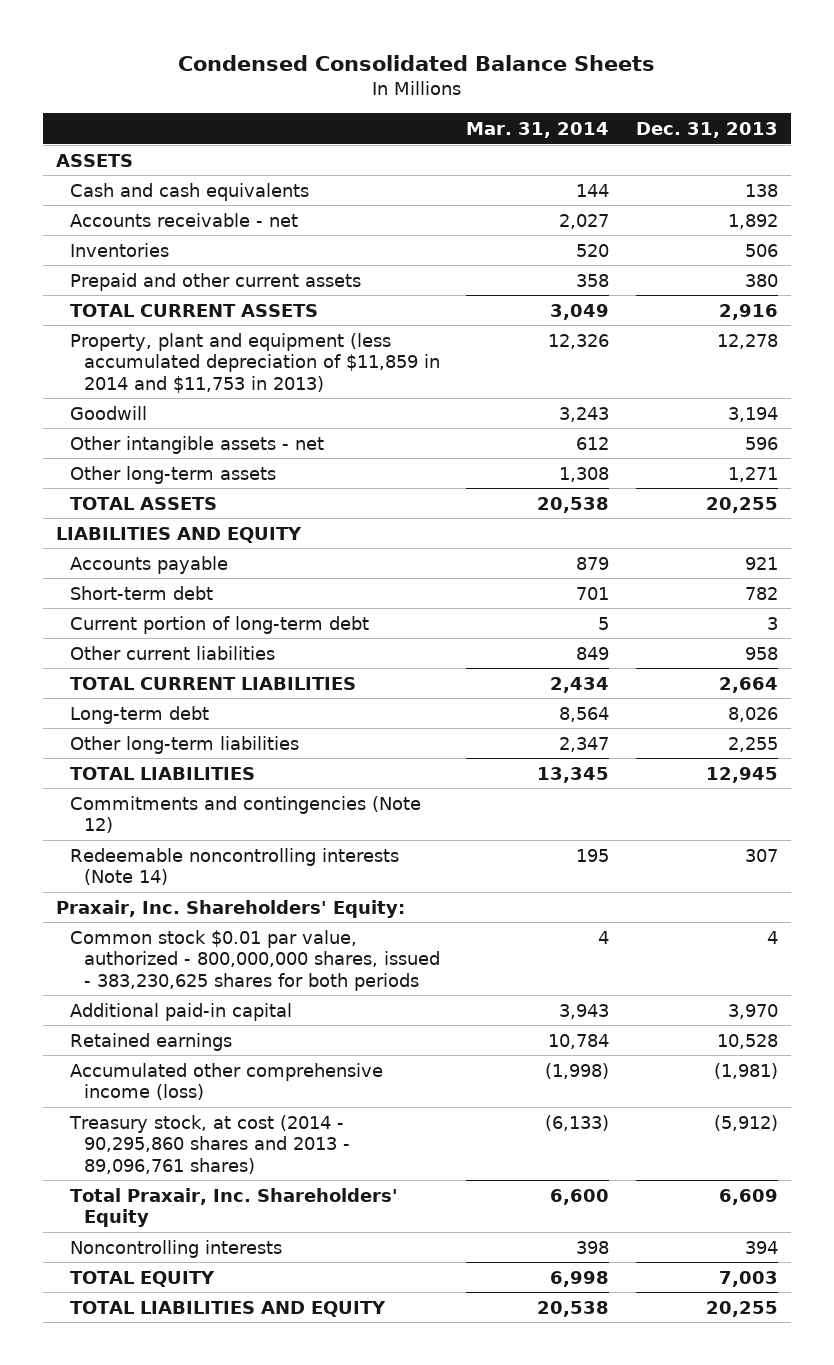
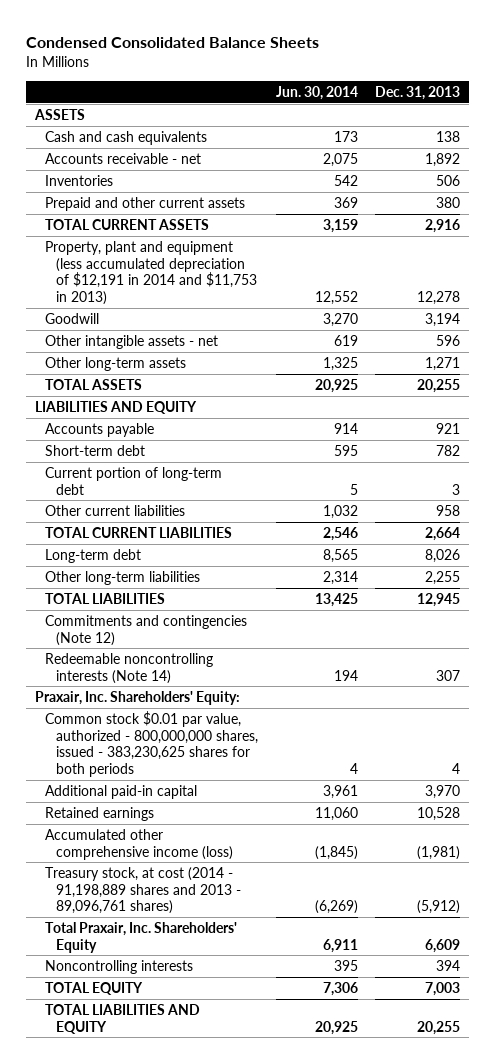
- | Mar. 31, 2014 | Dec. 31, 2013
+ | Jun. 30, 2014 | Dec. 31, 2013
- Property, plant and equipment (less accumulated depreciation of $11,859 in 2014 and $11,753 in 2013) | 12,326 | 12,278
+ Property, plant and equipment (less accumulated depreciation of $12,191 in 2014 and $11,753 in 2013) | 12,552 | 12,278
- Treasury stock, at cost (2014 - 90,295,860 shares and 2013 - 89,096,761 shares) | (6,133) | (5,912)
+ Treasury stock, at cost (2014 - 91,198,889 shares and 2013 - 89,096,761 shares) | (6,269) | (5,912)

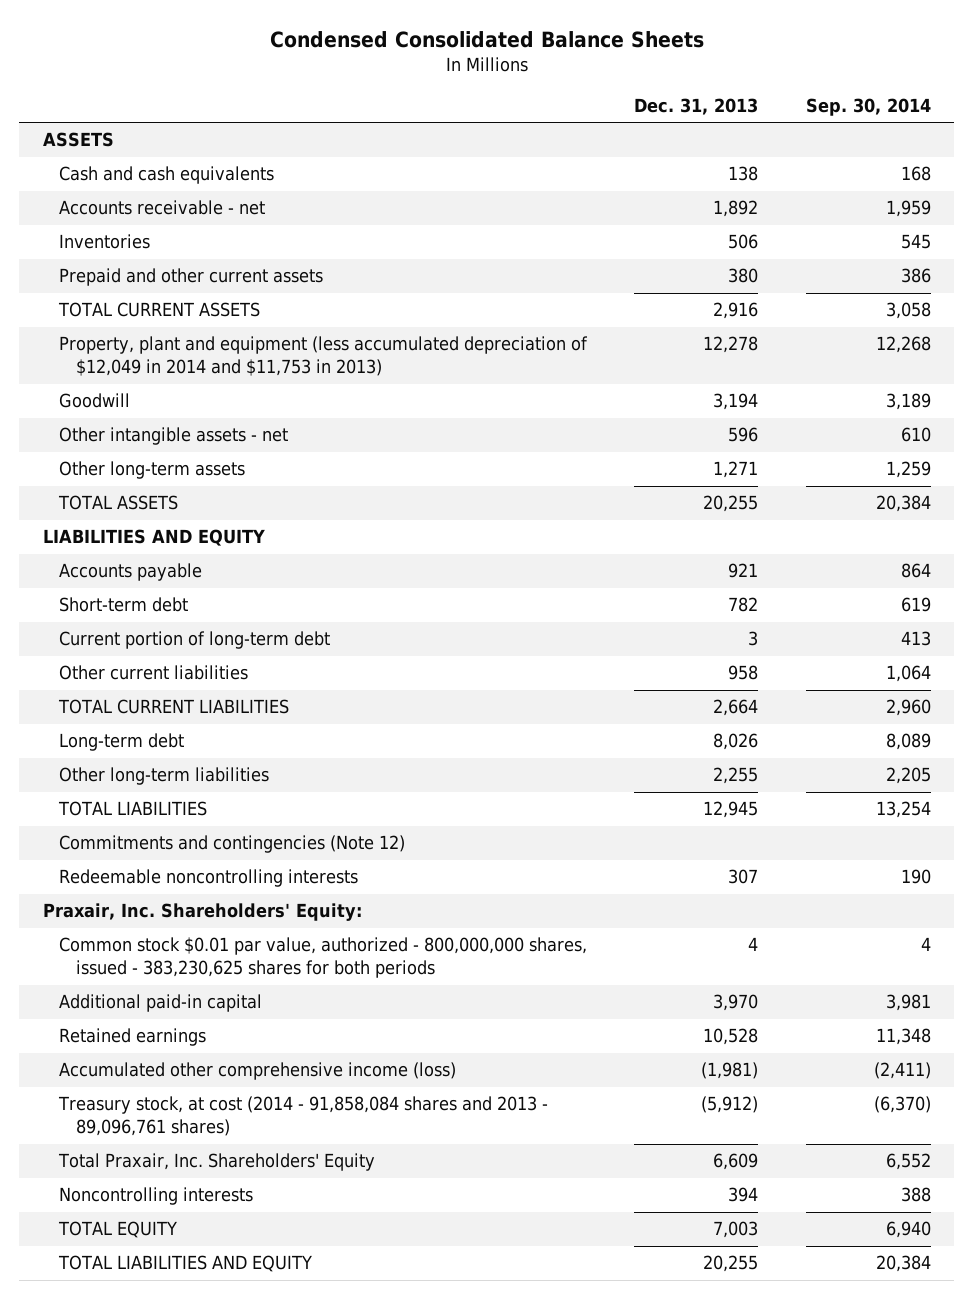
- | Jun. 30, 2014 | Dec. 31, 2013
+ | Dec. 31, 2013 | Sep. 30, 2014
- Property, plant and equipment (less accumulated depreciation of $12,191 in 2014 and $11,753 in 2013) | 12,552 | 12,278
+ Property, plant and equipment (less accumulated depreciation of $12,049 in 2014 and $11,753 in 2013) | 12,278 | 12,268
- Redeemable noncontrolling interests (Note 14) | 194 | 307
+ Redeemable noncontrolling interests | 307 | 190
- Treasury stock, at cost (2014 - 91,198,889 shares and 2013 - 89,096,761 shares) | (6,269) | (5,912)
+ Treasury stock, at cost (2014 - 91,858,084 shares and 2013 - 89,096,761 shares) | (5,912) | (6,370)

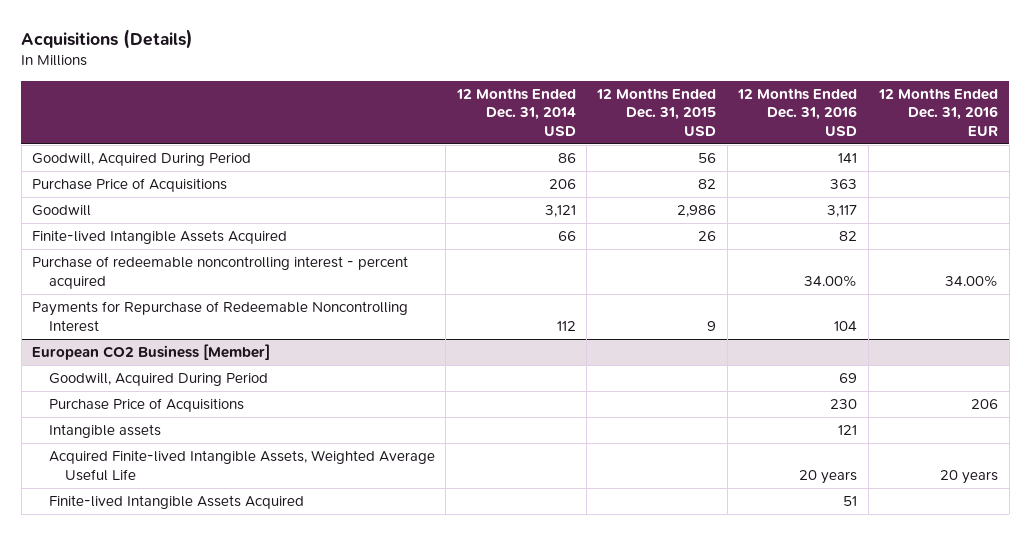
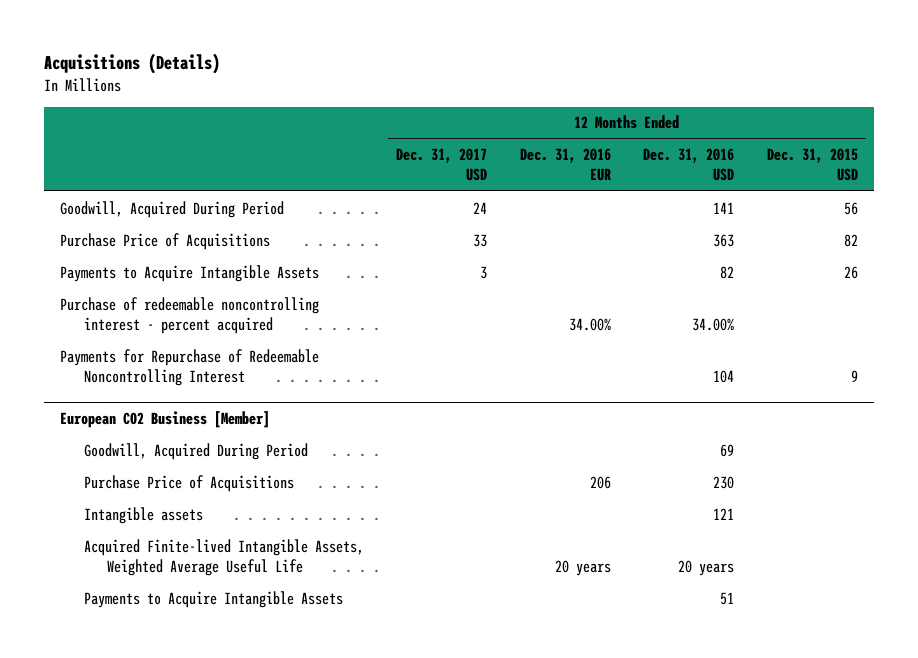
- | 12 Months Ended Dec. 31, 2014 USD | 12 Months Ended Dec. 31, 2015 USD | 12 Months Ended Dec. 31, 2016 USD | 12 Months Ended Dec. 31, 2016 EUR
+ | 12 Months Ended Dec. 31, 2017 USD | 12 Months Ended Dec. 31, 2016 EUR | 12 Months Ended Dec. 31, 2016 USD | 12 Months Ended Dec. 31, 2015 USD
- Goodwill | 3,121 | 2,986 | 3,117 |
- Finite-lived Intangible Assets Acquired | 66 | 26 | 82 |
+ Payments to Acquire Intangible Assets | 3 | | 82 | 26
@ European CO2 Business [Member]
- Finite-lived Intangible Assets Acquired | | | 51 |
+ Payments to Acquire Intangible Assets | | | 51 |

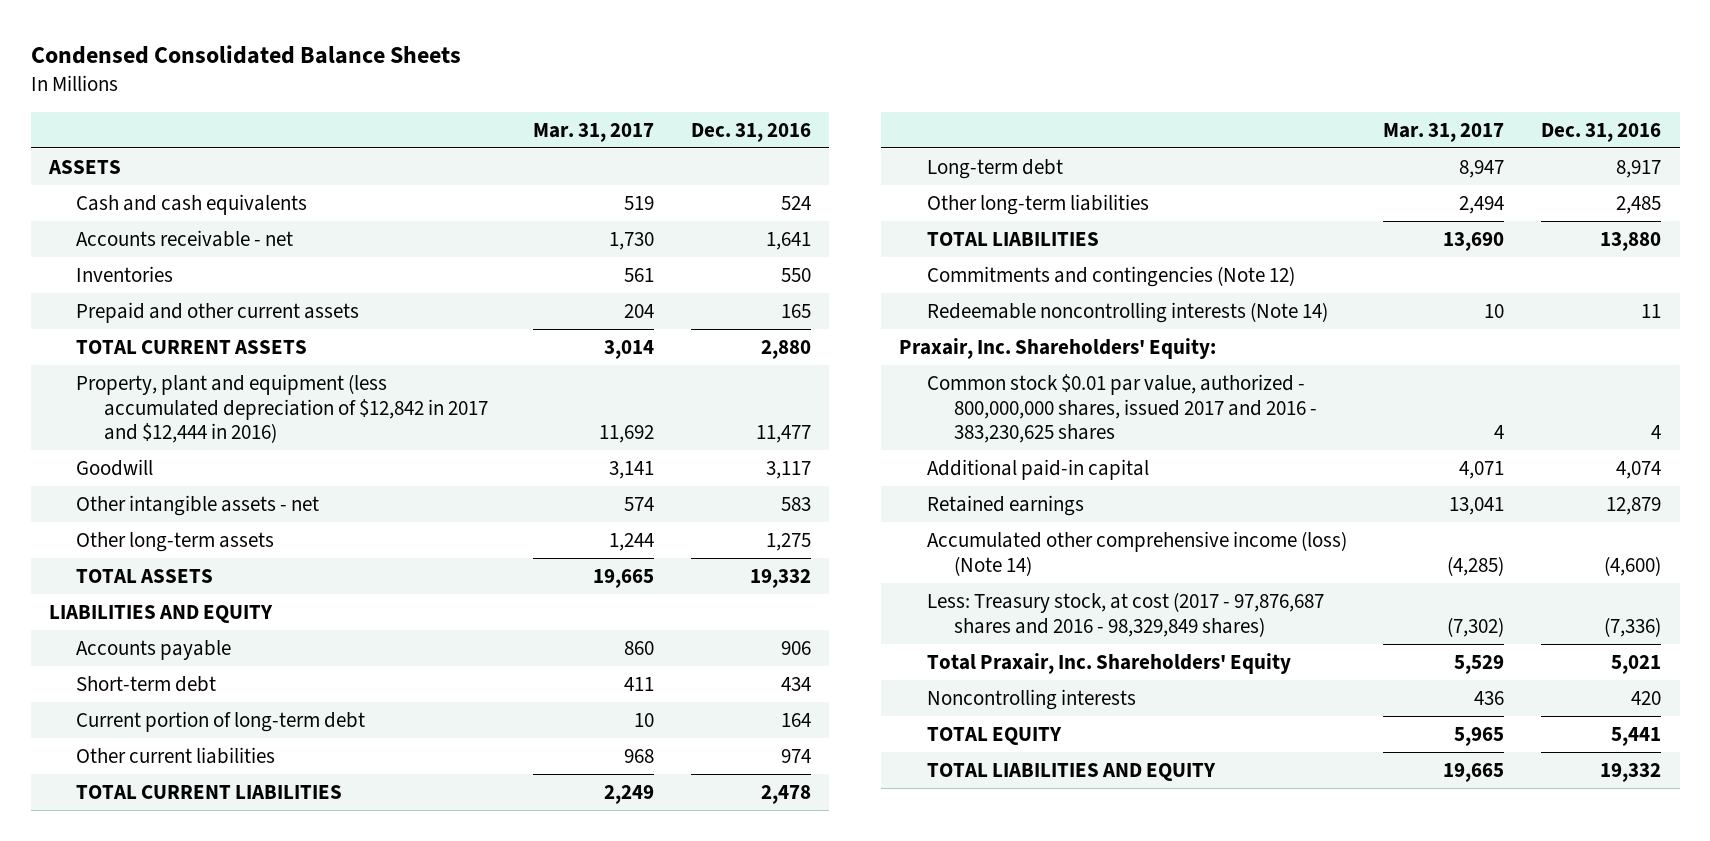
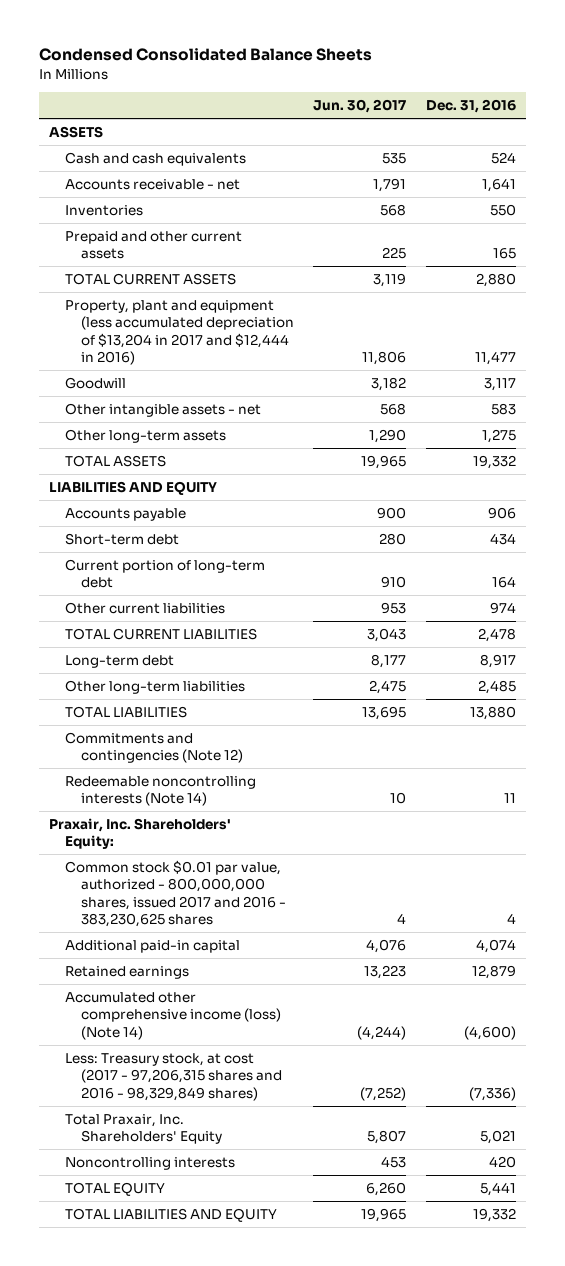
- | Mar. 31, 2017 | Dec. 31, 2016
+ | Jun. 30, 2017 | Dec. 31, 2016
- Property, plant and equipment (less accumulated depreciation of $12,842 in 2017 and $12,444 in 2016) | 11,692 | 11,477
+ Property, plant and equipment (less accumulated depreciation of $13,204 in 2017 and $12,444 in 2016) | 11,806 | 11,477
- Less: Treasury stock, at cost (2017 - 97,876,687 shares and 2016 - 98,329,849 shares) | (7,302) | (7,336)
+ Less: Treasury stock, at cost (2017 - 97,206,315 shares and 2016 - 98,329,849 shares) | (7,252) | (7,336)

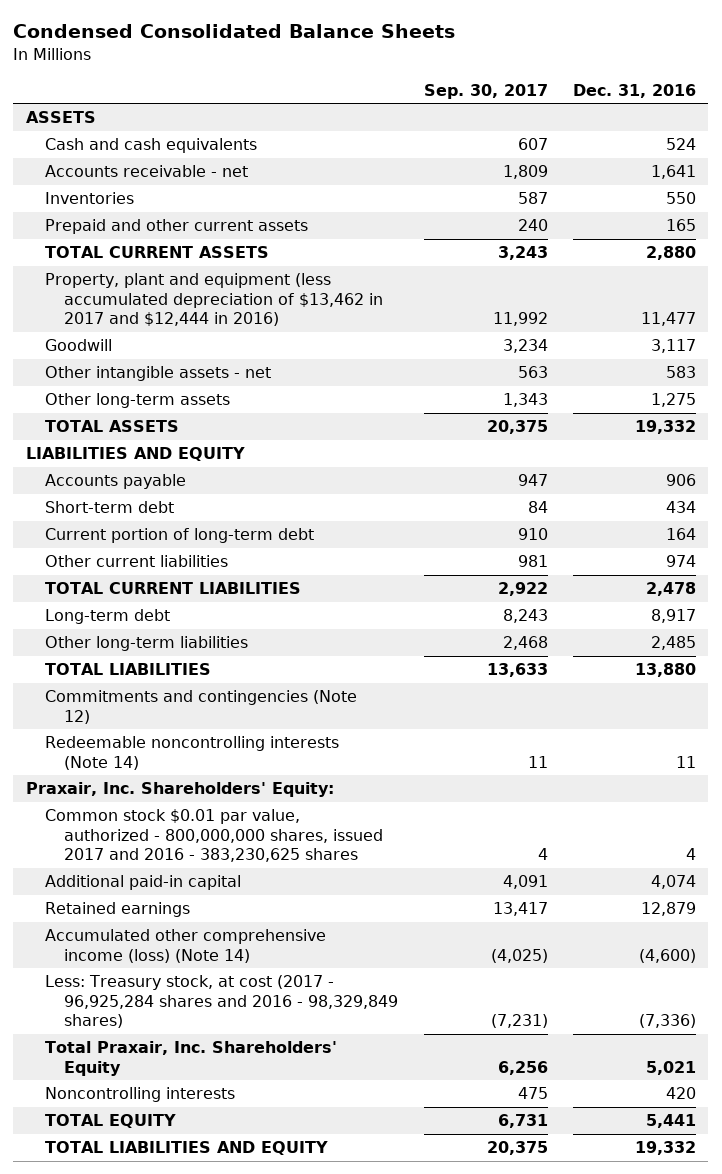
- | Jun. 30, 2017 | Dec. 31, 2016
+ | Sep. 30, 2017 | Dec. 31, 2016
- Property, plant and equipment (less accumulated depreciation of $13,204 in 2017 and $12,444 in 2016) | 11,806 | 11,477
+ Property, plant and equipment (less accumulated depreciation of $13,462 in 2017 and $12,444 in 2016) | 11,992 | 11,477
- Less: Treasury stock, at cost (2017 - 97,206,315 shares and 2016 - 98,329,849 shares) | (7,252) | (7,336)
+ Less: Treasury stock, at cost (2017 - 96,925,284 shares and 2016 - 98,329,849 shares) | (7,231) | (7,336)

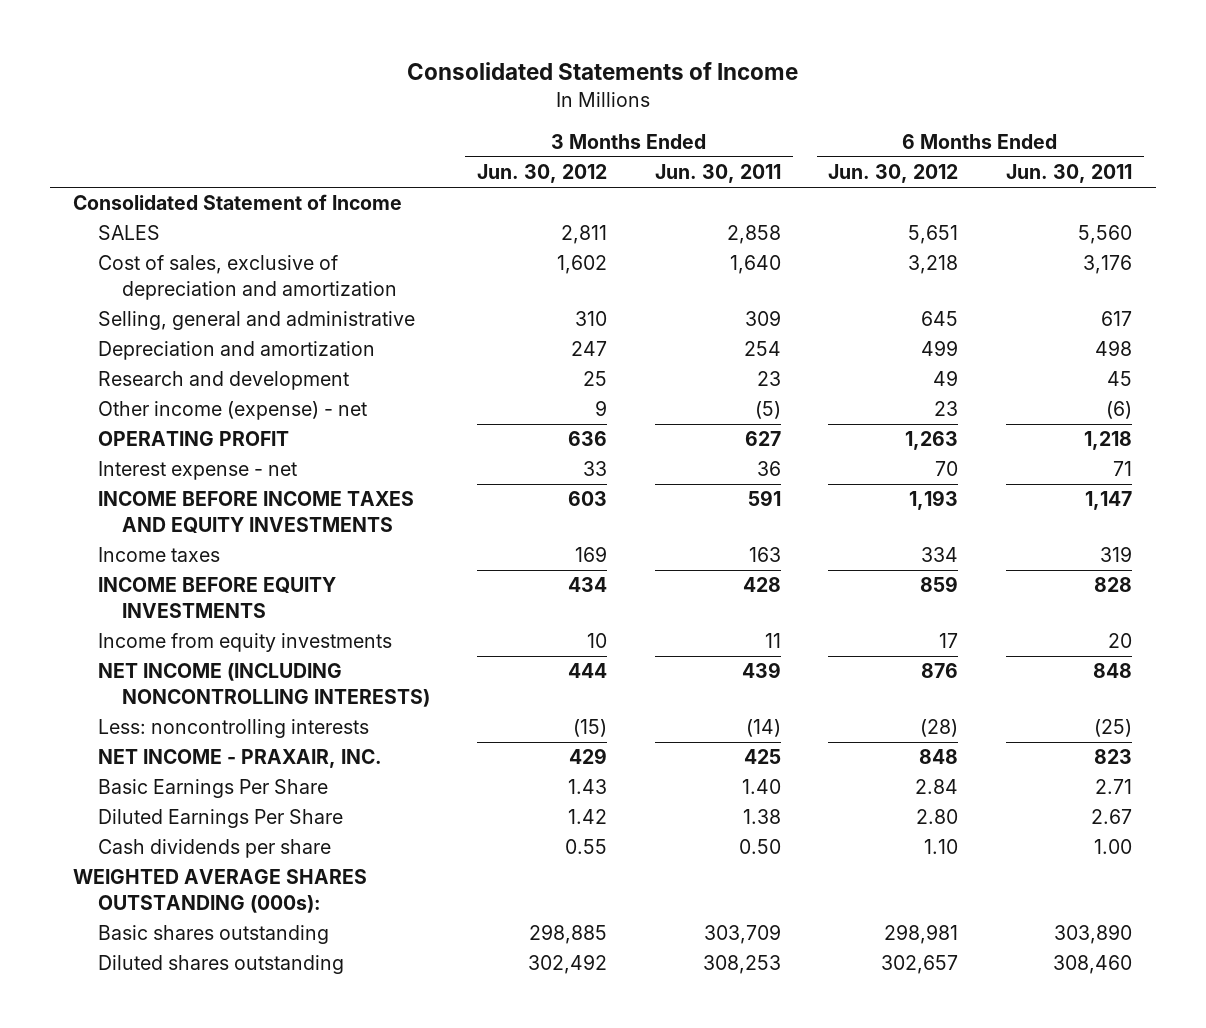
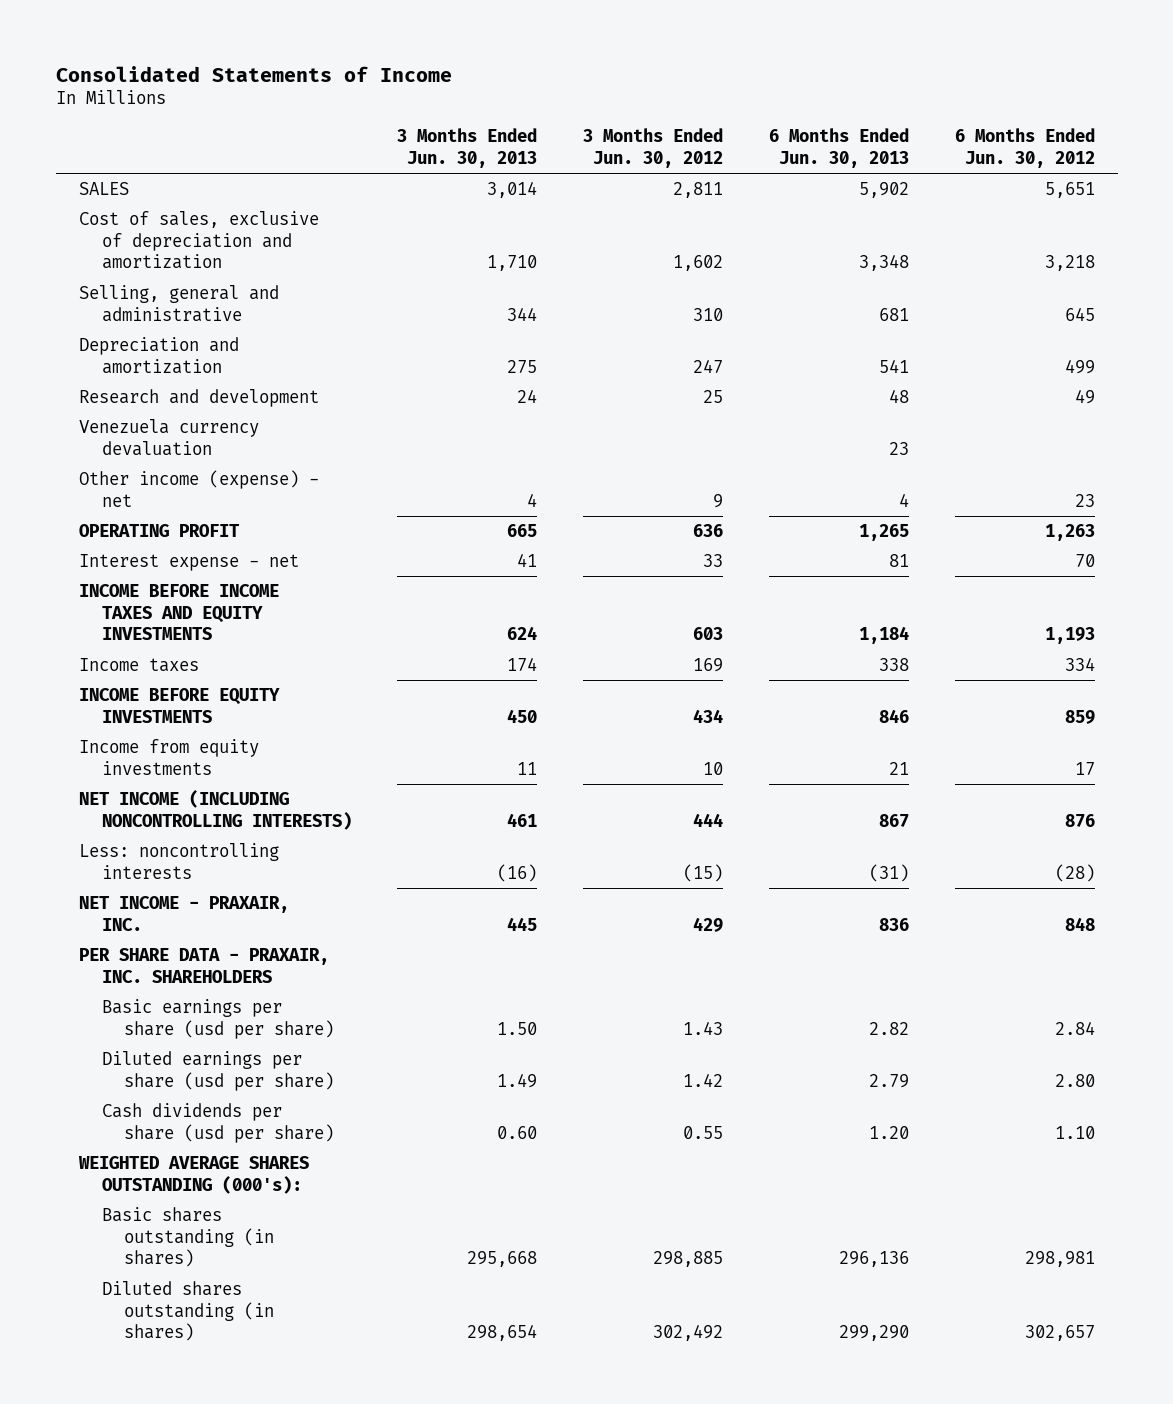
- | 3 Months Ended Jun. 30, 2012 | 3 Months Ended Jun. 30, 2011 | 6 Months Ended Jun. 30, 2012 | 6 Months Ended Jun. 30, 2011
+ | 3 Months Ended Jun. 30, 2013 | 3 Months Ended Jun. 30, 2012 | 6 Months Ended Jun. 30, 2013 | 6 Months Ended Jun. 30, 2012
- Consolidated Statement of Income
+ Venezuela currency devaluation | | | 23 |
- Basic Earnings Per Share | 1.43 | 1.40 | 2.84 | 2.71
- Diluted Earnings Per Share | 1.42 | 1.38 | 2.80 | 2.67
- Cash dividends per share | 0.55 | 0.50 | 1.10 | 1.00
- WEIGHTED AVERAGE SHARES OUTSTANDING (000s):
- Basic shares outstanding | 298,885 | 303,709 | 298,981 | 303,890
- Diluted shares outstanding | 302,492 | 308,253 | 302,657 | 308,460
+ PER SHARE DATA - PRAXAIR, INC. SHAREHOLDERS
+ Basic earnings per share (usd per share) | 1.50 | 1.43 | 2.82 | 2.84
+ Diluted earnings per share (usd per share) | 1.49 | 1.42 | 2.79 | 2.80
+ Cash dividends per share (usd per share) | 0.60 | 0.55 | 1.20 | 1.10
+ WEIGHTED AVERAGE SHARES OUTSTANDING (000's):
+ Basic shares outstanding (in shares) | 295,668 | 298,885 | 296,136 | 298,981
+ Diluted shares outstanding (in shares) | 298,654 | 302,492 | 299,290 | 302,657

